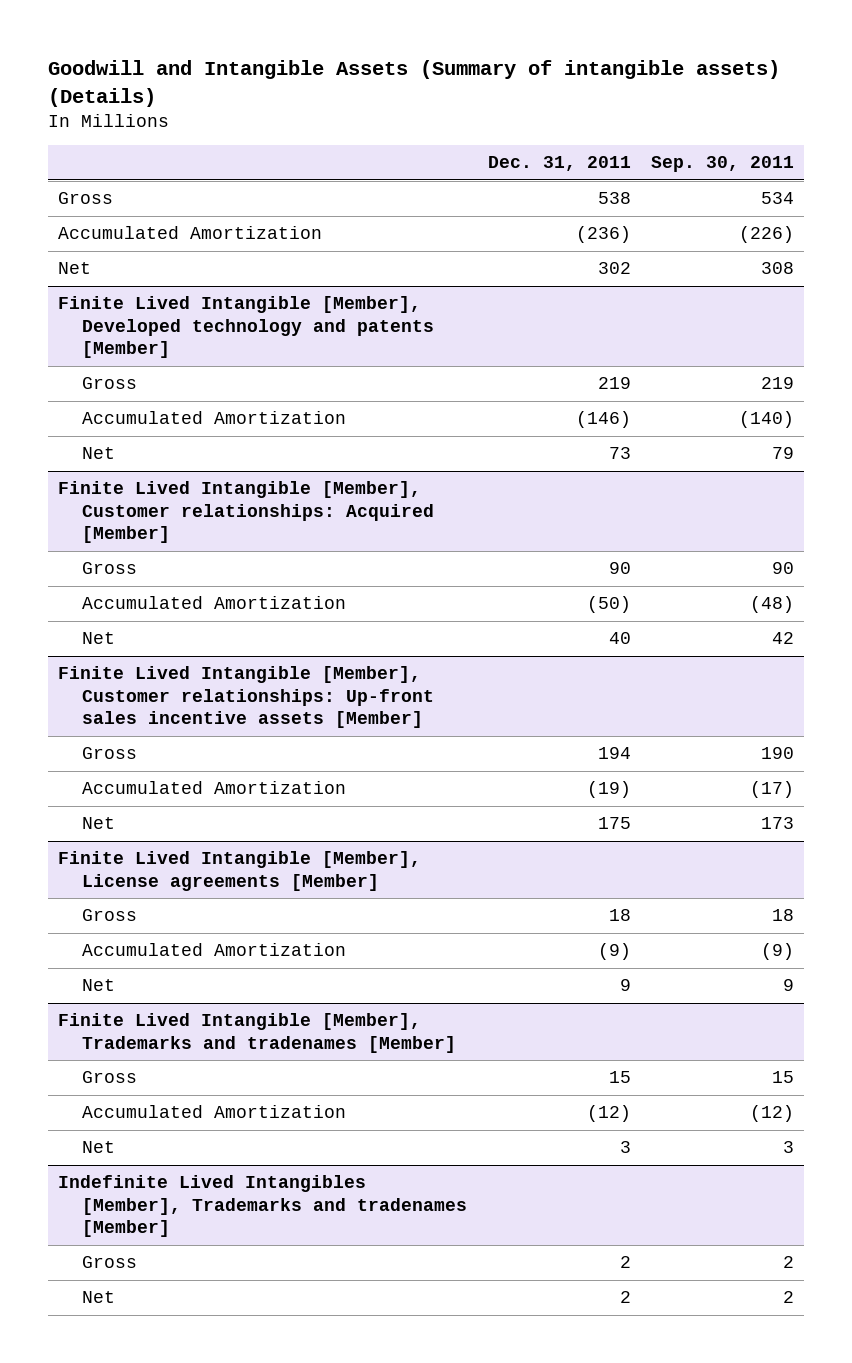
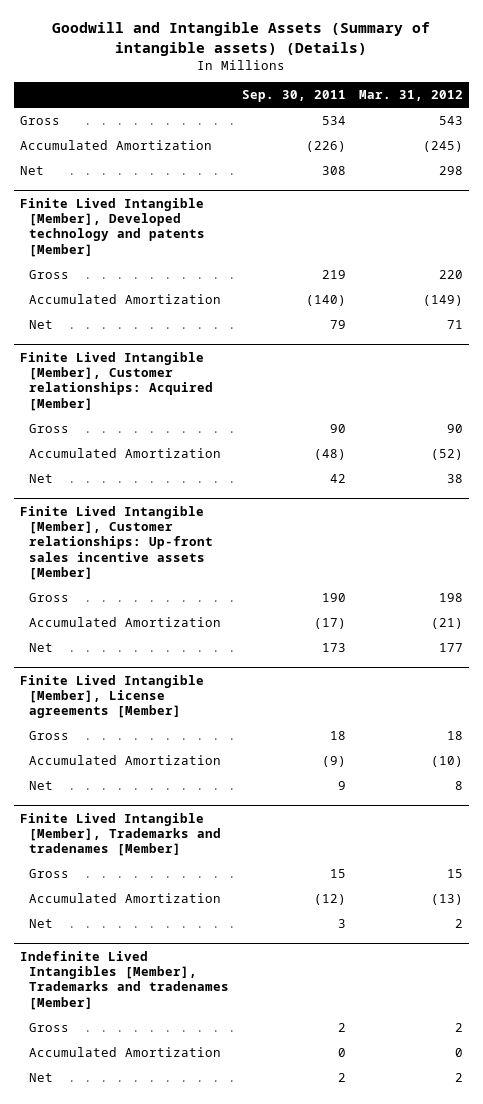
- | Dec. 31, 2011 | Sep. 30, 2011
+ | Sep. 30, 2011 | Mar. 31, 2012
@ Indefinite Lived Intangibles [Member], Trademarks and tradenames [Member]
+ Accumulated Amortization | 0 | 0

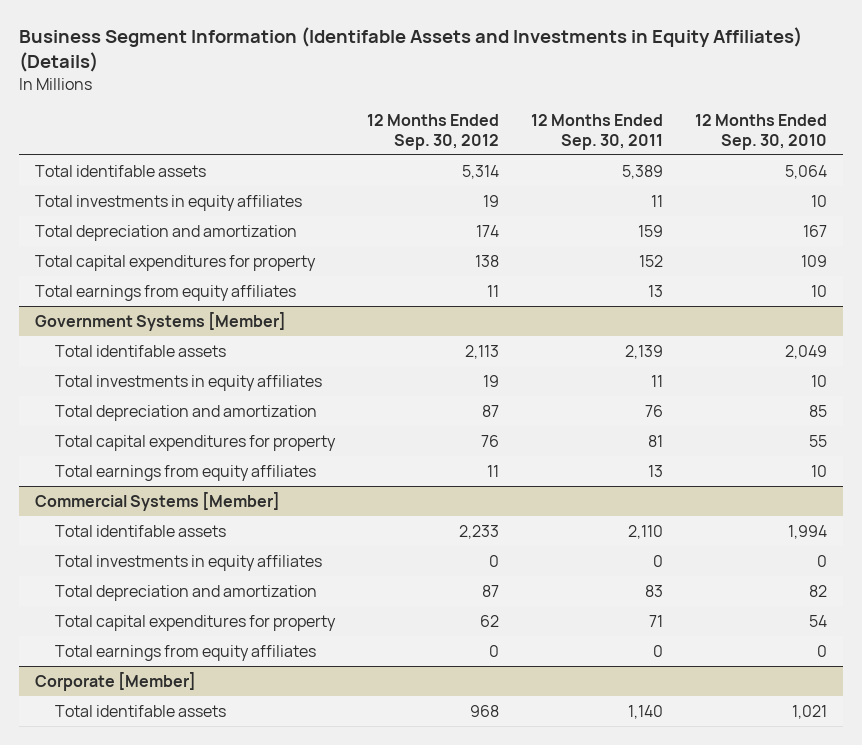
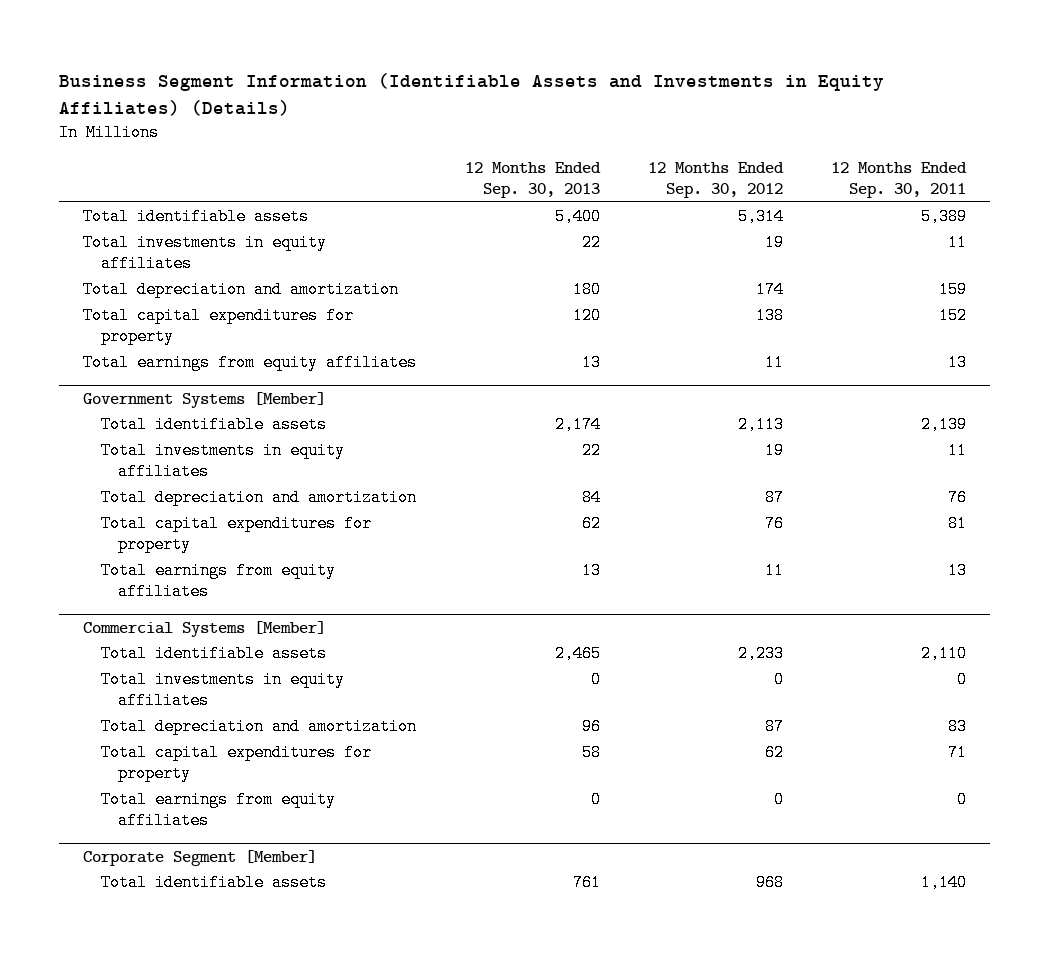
- Business Segment Information (Identifable Assets and Investments in Equity Affiliates) (Details)
+ Business Segment Information (Identifiable Assets and Investments in Equity Affiliates) (Details)
- | 12 Months Ended Sep. 30, 2012 | 12 Months Ended Sep. 30, 2011 | 12 Months Ended Sep. 30, 2010
+ | 12 Months Ended Sep. 30, 2013 | 12 Months Ended Sep. 30, 2012 | 12 Months Ended Sep. 30, 2011
- Total identifable assets | 5,314 | 5,389 | 5,064
+ Total identifiable assets | 5,400 | 5,314 | 5,389
@ Government Systems [Member]
- Total identifable assets | 2,113 | 2,139 | 2,049
+ Total identifiable assets | 2,174 | 2,113 | 2,139
@ Commercial Systems [Member]
- Total identifable assets | 2,233 | 2,110 | 1,994
+ Total identifiable assets | 2,465 | 2,233 | 2,110
- Corporate [Member]
- Total identifable assets | 968 | 1,140 | 1,021
+ Corporate Segment [Member]
+ Total identifiable assets | 761 | 968 | 1,140

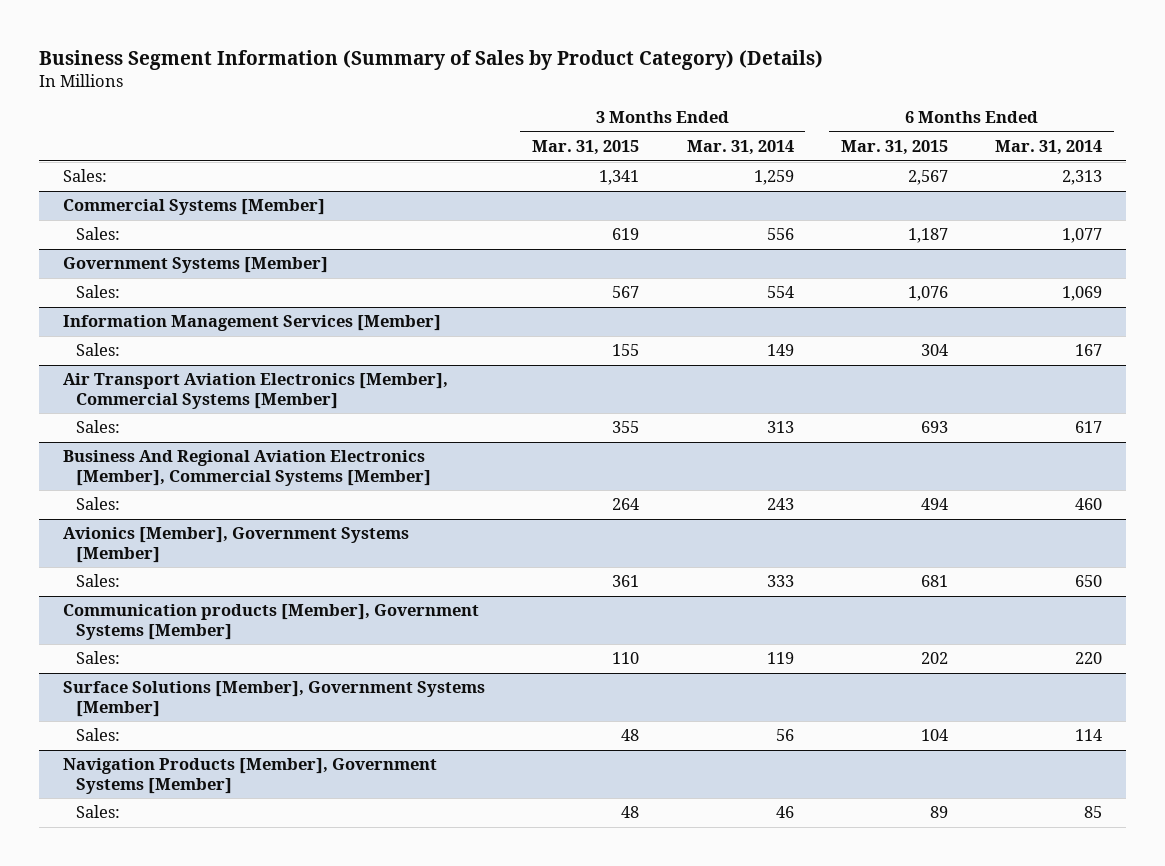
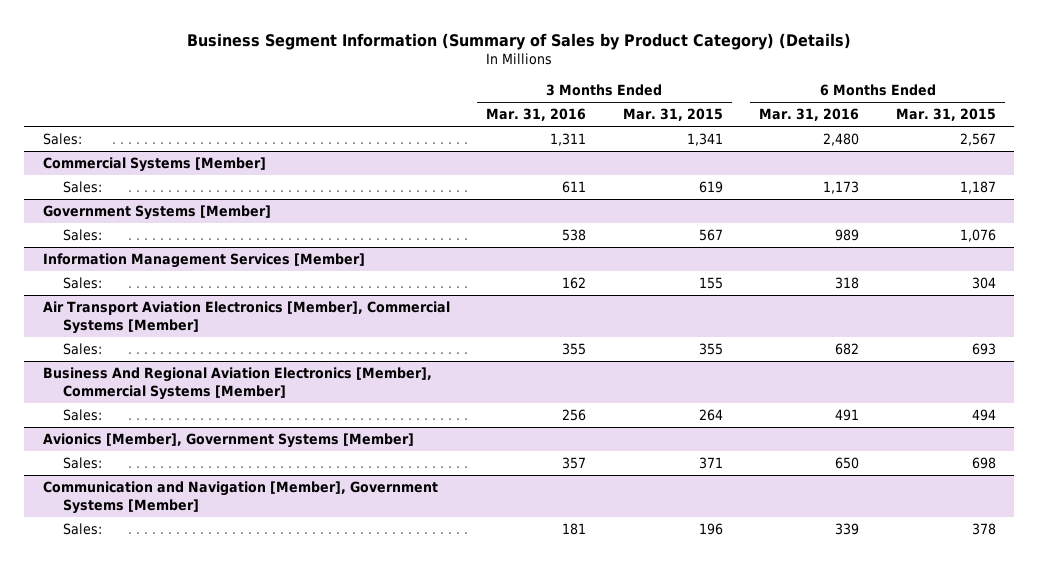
- | 3 Months Ended Mar. 31, 2015 | 3 Months Ended Mar. 31, 2014 | 6 Months Ended Mar. 31, 2015 | 6 Months Ended Mar. 31, 2014
+ | 3 Months Ended Mar. 31, 2016 | 3 Months Ended Mar. 31, 2015 | 6 Months Ended Mar. 31, 2016 | 6 Months Ended Mar. 31, 2015
@ Avionics [Member], Government Systems [Member]
- Sales: | 361 | 333 | 681 | 650
- Communication products [Member], Government Systems [Member]
- Sales: | 110 | 119 | 202 | 220
- Surface Solutions [Member], Government Systems [Member]
- Sales: | 48 | 56 | 104 | 114
- Navigation Products [Member], Government Systems [Member]
- Sales: | 48 | 46 | 89 | 85
@ Avionics [Member], Government Systems [Member]
+ Sales: | 357 | 371 | 650 | 698
+ Communication and Navigation [Member], Government Systems [Member]
+ Sales: | 181 | 196 | 339 | 378

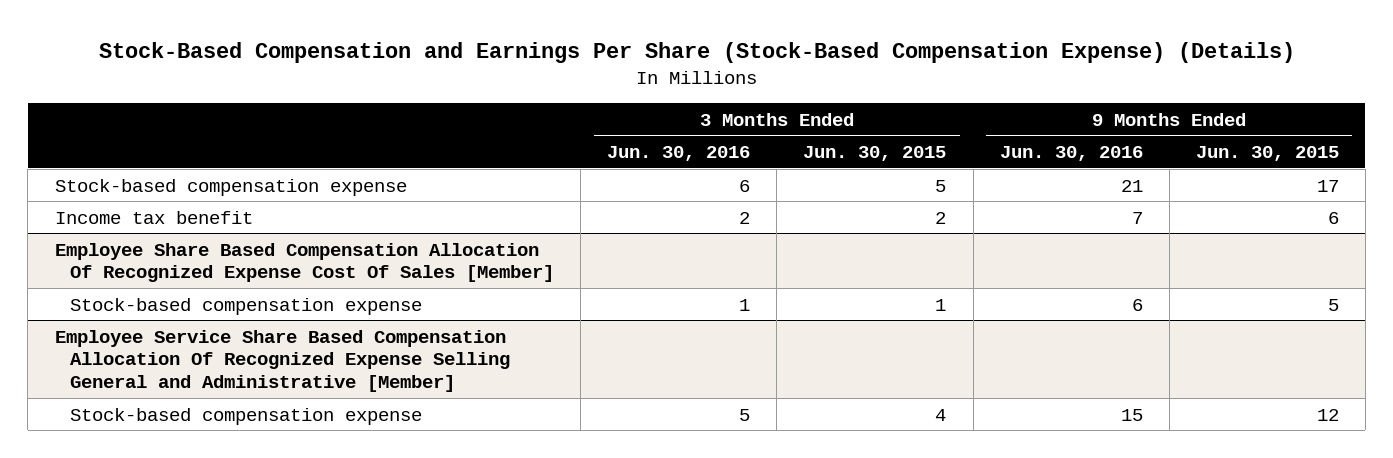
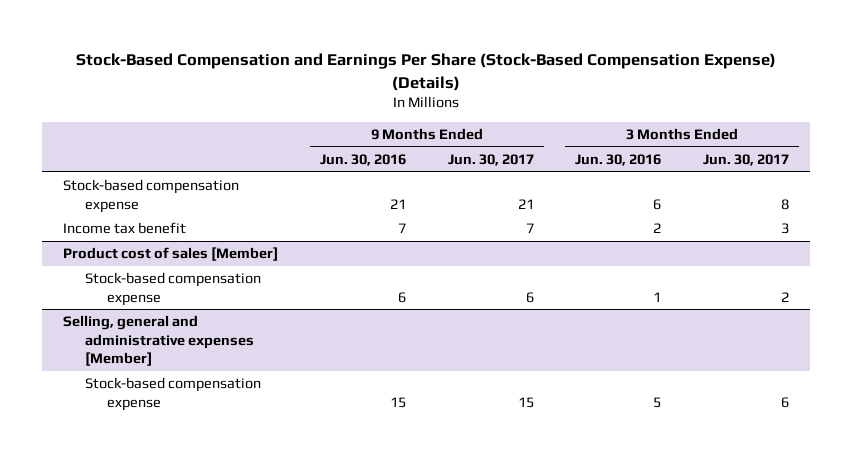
- | 3 Months Ended Jun. 30, 2016 | 3 Months Ended Jun. 30, 2015 | 9 Months Ended Jun. 30, 2016 | 9 Months Ended Jun. 30, 2015
+ | 9 Months Ended Jun. 30, 2016 | 9 Months Ended Jun. 30, 2017 | 3 Months Ended Jun. 30, 2016 | 3 Months Ended Jun. 30, 2017
- Employee Share Based Compensation Allocation Of Recognized Expense Cost Of Sales [Member]
+ Product cost of sales [Member]
- Employee Service Share Based Compensation Allocation Of Recognized Expense Selling General and Administrative [Member]
+ Selling, general and administrative expenses [Member]

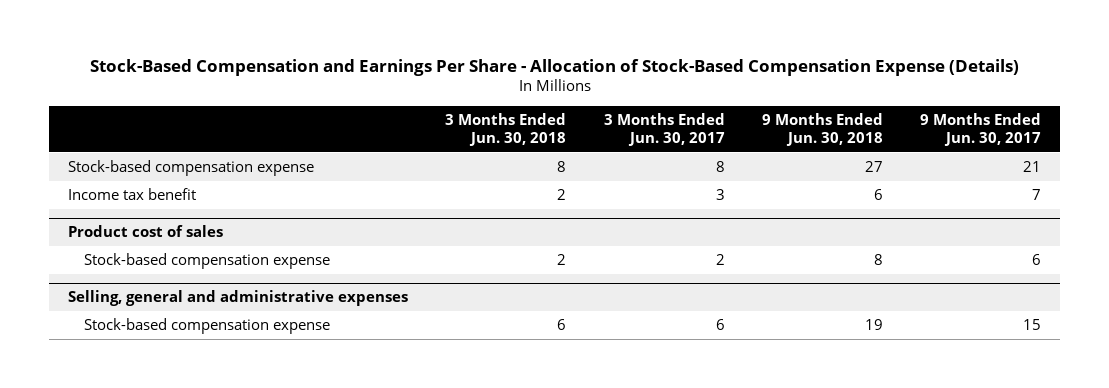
- Stock-Based Compensation and Earnings Per Share (Stock-Based Compensation Expense) (Details)
+ Stock-Based Compensation and Earnings Per Share - Allocation of Stock-Based Compensation Expense (Details)
- | 9 Months Ended Jun. 30, 2016 | 9 Months Ended Jun. 30, 2017 | 3 Months Ended Jun. 30, 2016 | 3 Months Ended Jun. 30, 2017
+ | 3 Months Ended Jun. 30, 2018 | 3 Months Ended Jun. 30, 2017 | 9 Months Ended Jun. 30, 2018 | 9 Months Ended Jun. 30, 2017
- Product cost of sales [Member]
+ Product cost of sales
- Selling, general and administrative expenses [Member]
+ Selling, general and administrative expenses

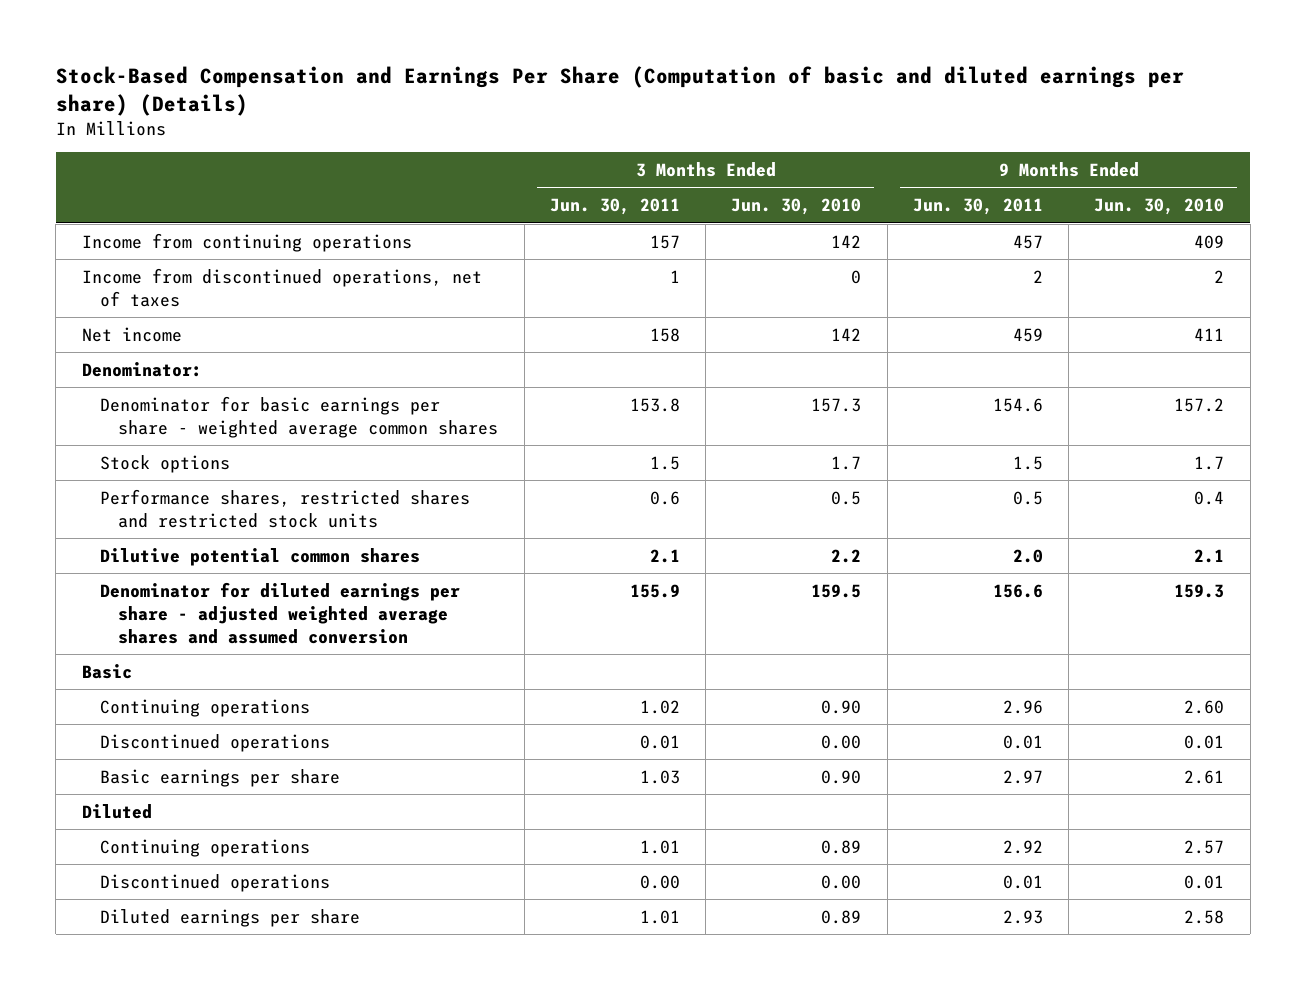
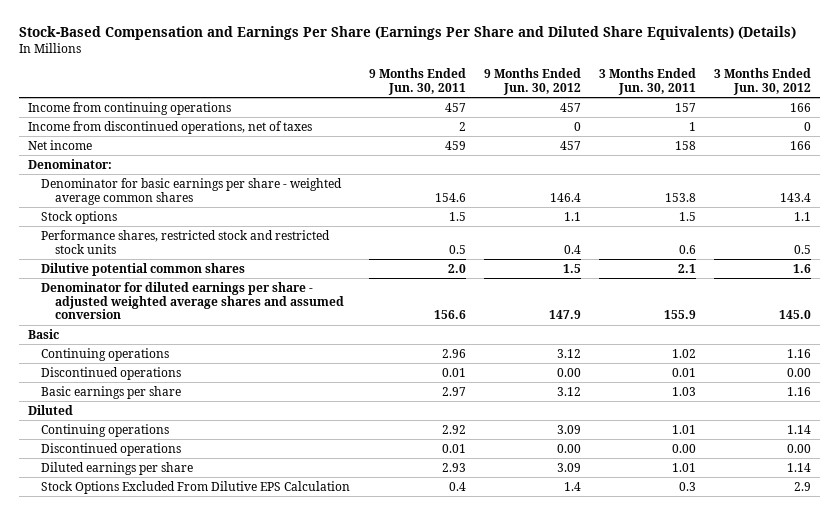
- Stock-Based Compensation and Earnings Per Share (Computation of basic and diluted earnings per share) (Details)
+ Stock-Based Compensation and Earnings Per Share (Earnings Per Share and Diluted Share Equivalents) (Details)
- | 3 Months Ended Jun. 30, 2011 | 3 Months Ended Jun. 30, 2010 | 9 Months Ended Jun. 30, 2011 | 9 Months Ended Jun. 30, 2010
+ | 9 Months Ended Jun. 30, 2011 | 9 Months Ended Jun. 30, 2012 | 3 Months Ended Jun. 30, 2011 | 3 Months Ended Jun. 30, 2012
- Performance shares, restricted shares and restricted stock units | 0.6 | 0.5 | 0.5 | 0.4
+ Performance shares, restricted stock and restricted stock units | 0.5 | 0.4 | 0.6 | 0.5
+ Stock Options Excluded From Dilutive EPS Calculation | 0.4 | 1.4 | 0.3 | 2.9

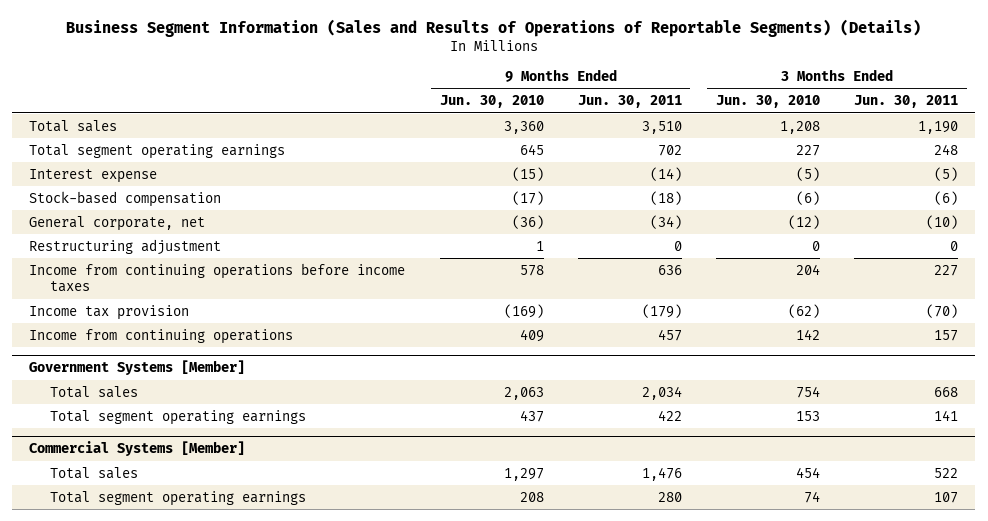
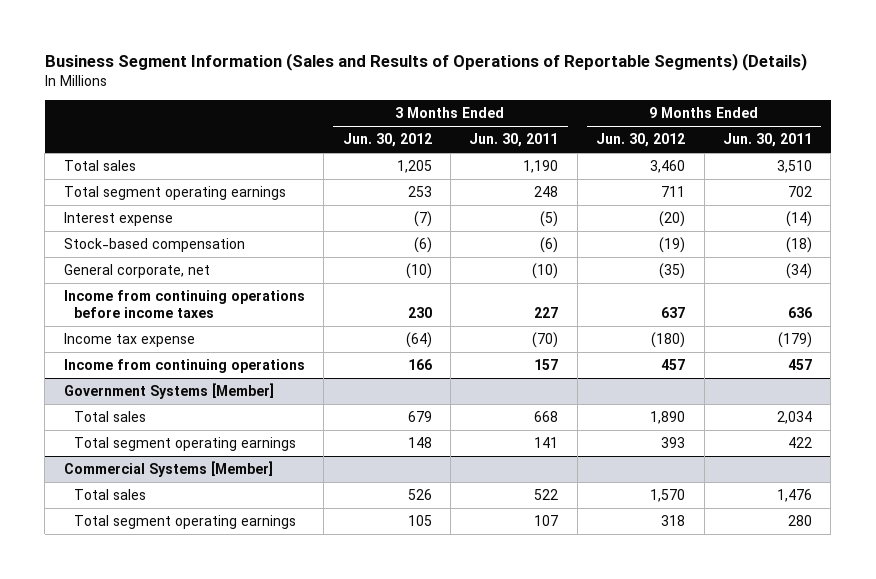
- | 9 Months Ended Jun. 30, 2010 | 9 Months Ended Jun. 30, 2011 | 3 Months Ended Jun. 30, 2010 | 3 Months Ended Jun. 30, 2011
+ | 3 Months Ended Jun. 30, 2012 | 3 Months Ended Jun. 30, 2011 | 9 Months Ended Jun. 30, 2012 | 9 Months Ended Jun. 30, 2011
- Restructuring adjustment | 1 | 0 | 0 | 0
- Income tax provision | (169) | (179) | (62) | (70)
+ Income tax expense | (64) | (70) | (180) | (179)

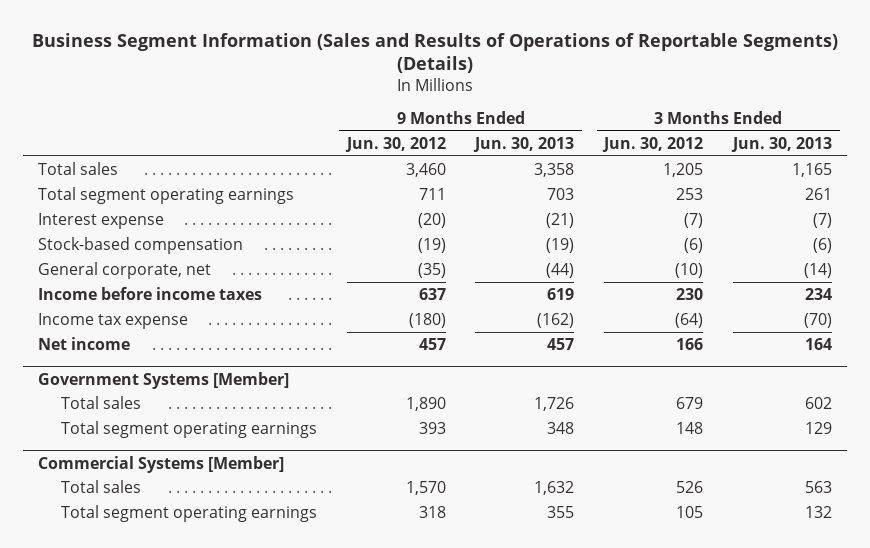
- | 3 Months Ended Jun. 30, 2012 | 3 Months Ended Jun. 30, 2011 | 9 Months Ended Jun. 30, 2012 | 9 Months Ended Jun. 30, 2011
+ | 9 Months Ended Jun. 30, 2012 | 9 Months Ended Jun. 30, 2013 | 3 Months Ended Jun. 30, 2012 | 3 Months Ended Jun. 30, 2013
- Income from continuing operations before income taxes | 230 | 227 | 637 | 636
+ Income before income taxes | 637 | 619 | 230 | 234
- Income from continuing operations | 166 | 157 | 457 | 457
+ Net income | 457 | 457 | 166 | 164

